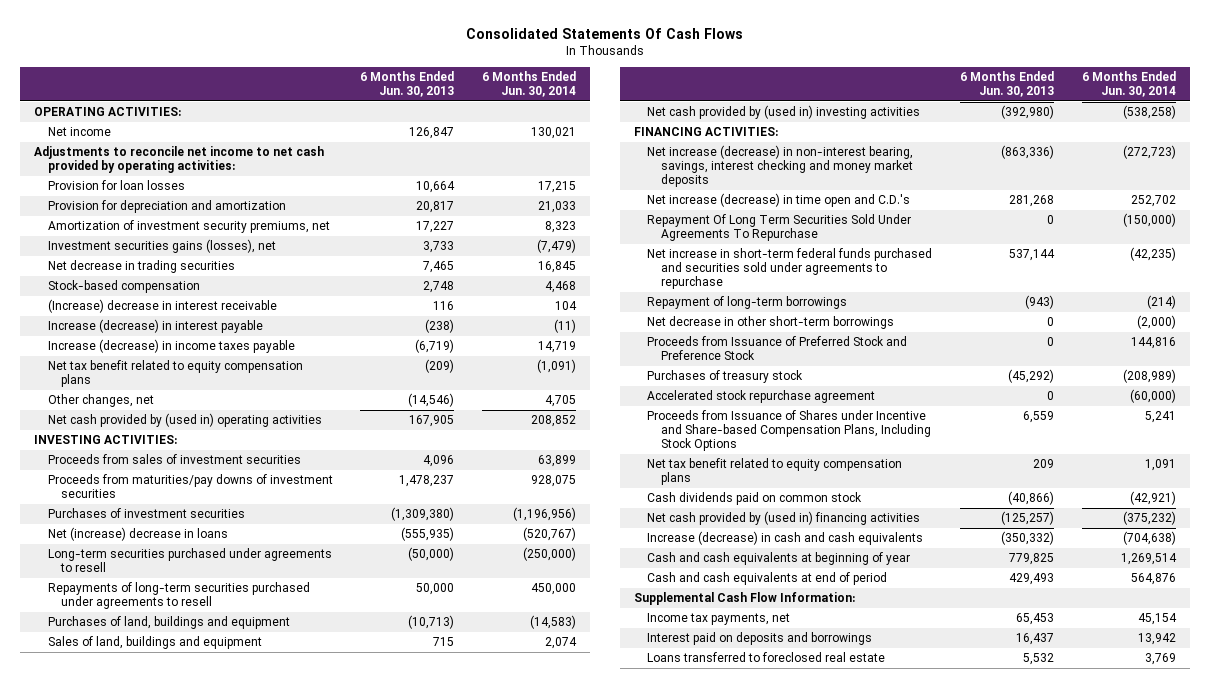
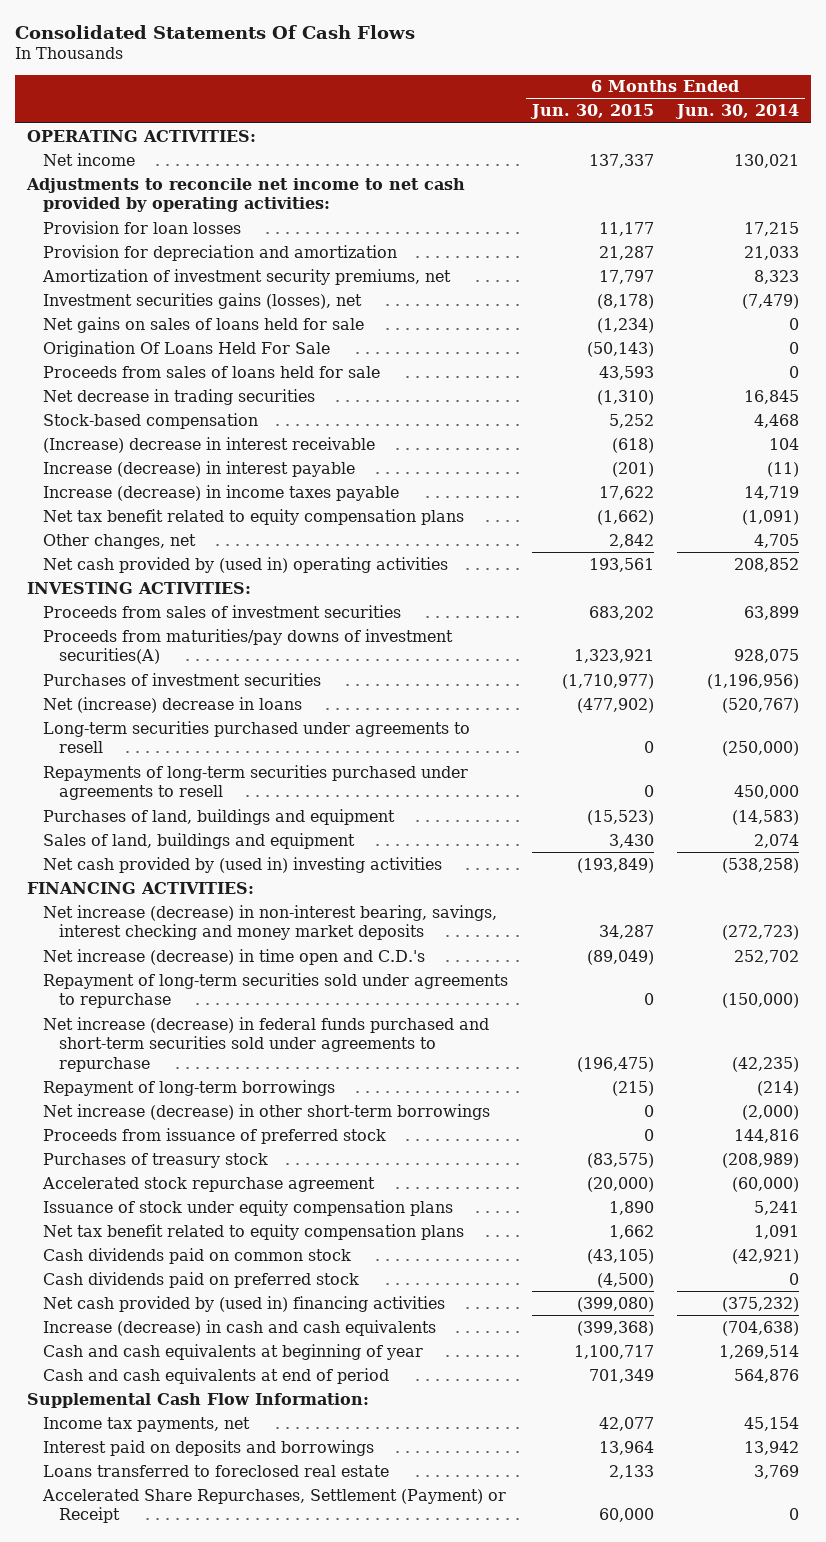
- | 6 Months Ended Jun. 30, 2013 | 6 Months Ended Jun. 30, 2014
+ | 6 Months Ended Jun. 30, 2015 | 6 Months Ended Jun. 30, 2014
+ Net gains on sales of loans held for sale | (1,234) | 0
+ Origination Of Loans Held For Sale | (50,143) | 0
+ Proceeds from sales of loans held for sale | 43,593 | 0
- Proceeds from maturities/pay downs of investment securities | 1,478,237 | 928,075
+ Proceeds from maturities/pay downs of investment securities(A) | 1,323,921 | 928,075
- Repayment Of Long Term Securities Sold Under Agreements To Repurchase | 0 | (150,000)
- Net increase in short-term federal funds purchased and securities sold under agreements to repurchase | 537,144 | (42,235)
+ Repayment of long-term securities sold under agreements to repurchase | 0 | (150,000)
+ Net increase (decrease) in federal funds purchased and short-term securities sold under agreements to repurchase | (196,475) | (42,235)
- Net decrease in other short-term borrowings | 0 | (2,000)
- Proceeds from Issuance of Preferred Stock and Preference Stock | 0 | 144,816
+ Net increase (decrease) in other short-term borrowings | 0 | (2,000)
+ Proceeds from issuance of preferred stock | 0 | 144,816
- Proceeds from Issuance of Shares under Incentive and Share-based Compensation Plans, Including Stock Options | 6,559 | 5,241
+ Issuance of stock under equity compensation plans | 1,890 | 5,241
+ Cash dividends paid on preferred stock | (4,500) | 0
+ Accelerated Share Repurchases, Settlement (Payment) or Receipt | 60,000 | 0

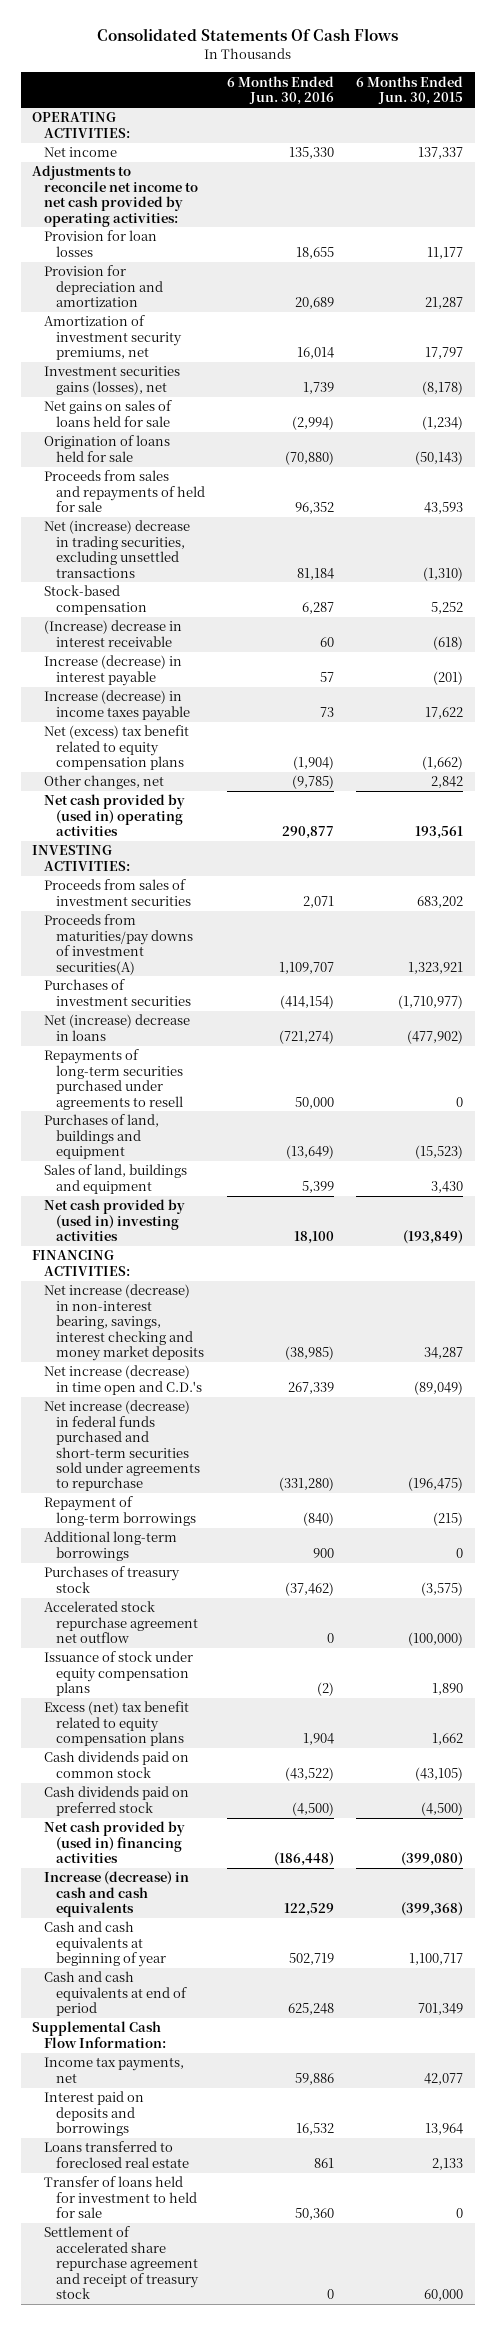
- | 6 Months Ended Jun. 30, 2015 | 6 Months Ended Jun. 30, 2014
+ | 6 Months Ended Jun. 30, 2016 | 6 Months Ended Jun. 30, 2015
- Origination Of Loans Held For Sale | (50,143) | 0
- Proceeds from sales of loans held for sale | 43,593 | 0
- Net decrease in trading securities | (1,310) | 16,845
+ Origination of loans held for sale | (70,880) | (50,143)
+ Proceeds from sales and repayments of held for sale | 96,352 | 43,593
+ Net (increase) decrease in trading securities, excluding unsettled transactions | 81,184 | (1,310)
- Net tax benefit related to equity compensation plans | (1,662) | (1,091)
+ Net (excess) tax benefit related to equity compensation plans | (1,904) | (1,662)
- Long-term securities purchased under agreements to resell | 0 | (250,000)
- Repayment of long-term securities sold under agreements to repurchase | 0 | (150,000)
- Net increase (decrease) in other short-term borrowings | 0 | (2,000)
- Proceeds from issuance of preferred stock | 0 | 144,816
- Purchases of treasury stock | (83,575) | (208,989)
- Accelerated stock repurchase agreement | (20,000) | (60,000)
+ Additional long-term borrowings | 900 | 0
+ Purchases of treasury stock | (37,462) | (3,575)
+ Accelerated stock repurchase agreement net outflow | 0 | (100,000)
- Net tax benefit related to equity compensation plans | 1,662 | 1,091
+ Excess (net) tax benefit related to equity compensation plans | 1,904 | 1,662
- Accelerated Share Repurchases, Settlement (Payment) or Receipt | 60,000 | 0
+ Transfer of loans held for investment to held for sale | 50,360 | 0
+ Settlement of accelerated share repurchase agreement and receipt of treasury stock | 0 | 60,000

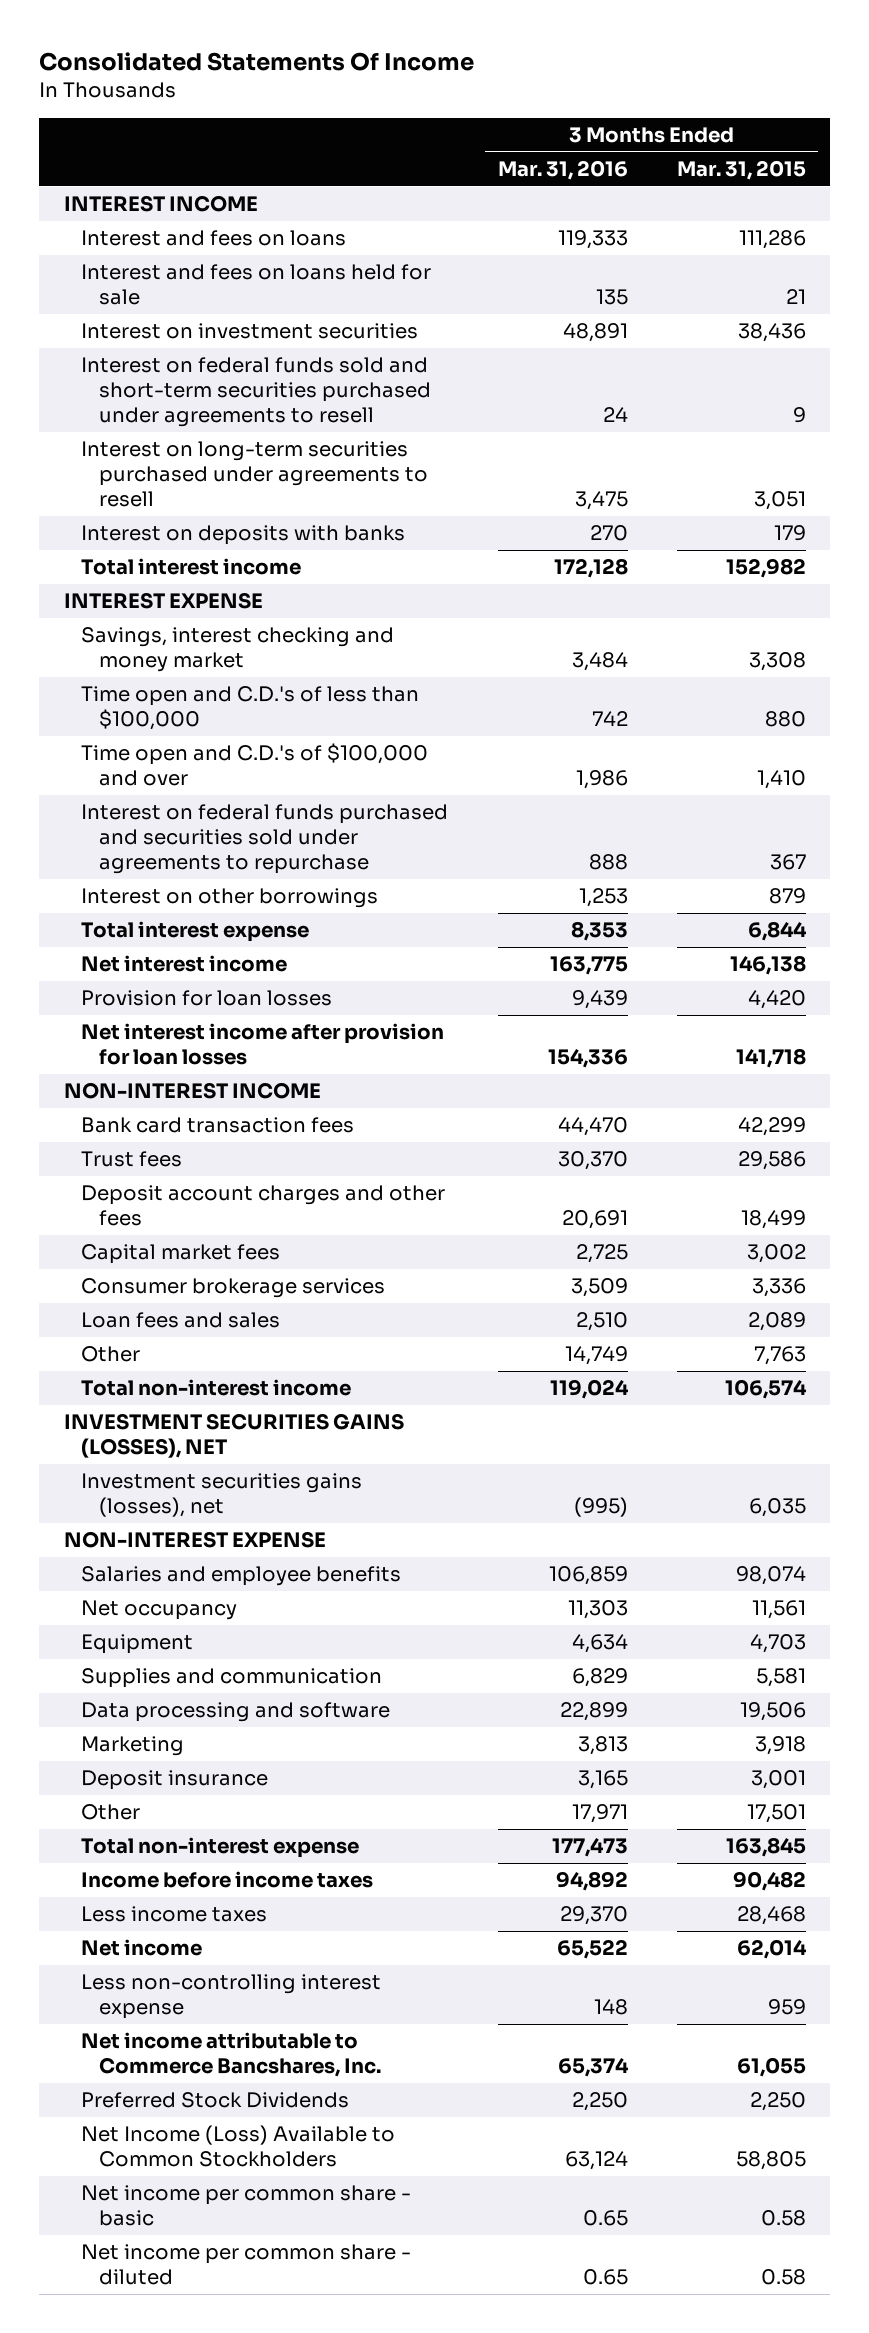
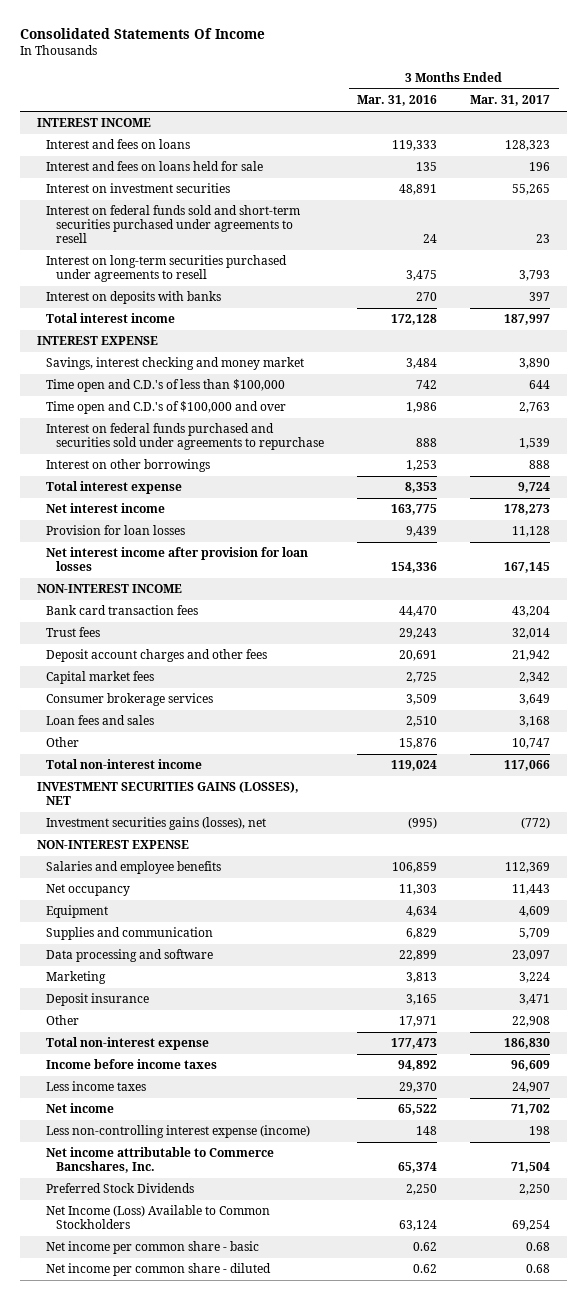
- | 3 Months Ended Mar. 31, 2016 | 3 Months Ended Mar. 31, 2015
+ | 3 Months Ended Mar. 31, 2016 | 3 Months Ended Mar. 31, 2017
- Trust fees | 30,370 | 29,586
+ Trust fees | 29,243 | 32,014
- Other | 14,749 | 7,763
+ Other | 15,876 | 10,747
- Less non-controlling interest expense | 148 | 959
+ Less non-controlling interest expense (income) | 148 | 198
- Net income per common share - basic | 0.65 | 0.58
- Net income per common share - diluted | 0.65 | 0.58
+ Net income per common share - basic | 0.62 | 0.68
+ Net income per common share - diluted | 0.62 | 0.68

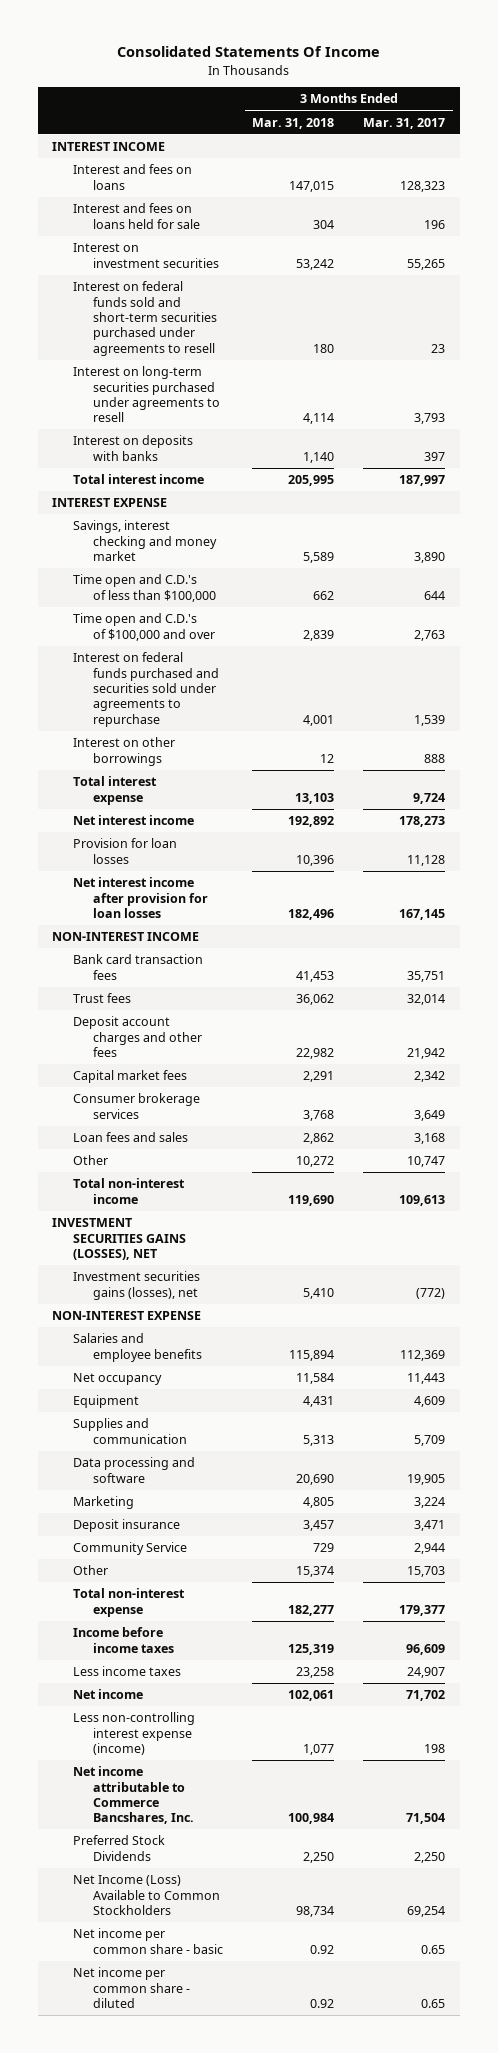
- | 3 Months Ended Mar. 31, 2016 | 3 Months Ended Mar. 31, 2017
+ | 3 Months Ended Mar. 31, 2018 | 3 Months Ended Mar. 31, 2017
- Bank card transaction fees | 44,470 | 43,204
+ Bank card transaction fees | 41,453 | 35,751
- Total non-interest income | 119,024 | 117,066
+ Total non-interest income | 119,690 | 109,613
- Data processing and software | 22,899 | 23,097
+ Data processing and software | 20,690 | 19,905
- Other | 17,971 | 22,908
- Total non-interest expense | 177,473 | 186,830
+ Community Service | 729 | 2,944
+ Other | 15,374 | 15,703
+ Total non-interest expense | 182,277 | 179,377
- Net income per common share - basic | 0.62 | 0.68
- Net income per common share - diluted | 0.62 | 0.68
+ Net income per common share - basic | 0.92 | 0.65
+ Net income per common share - diluted | 0.92 | 0.65

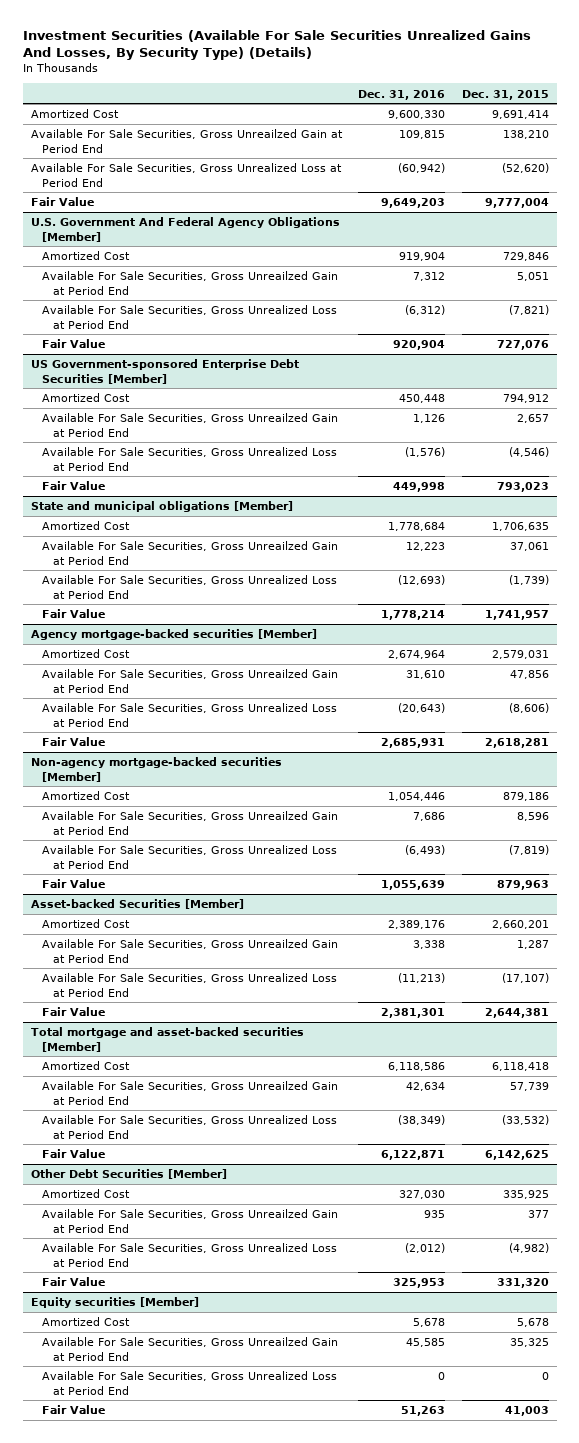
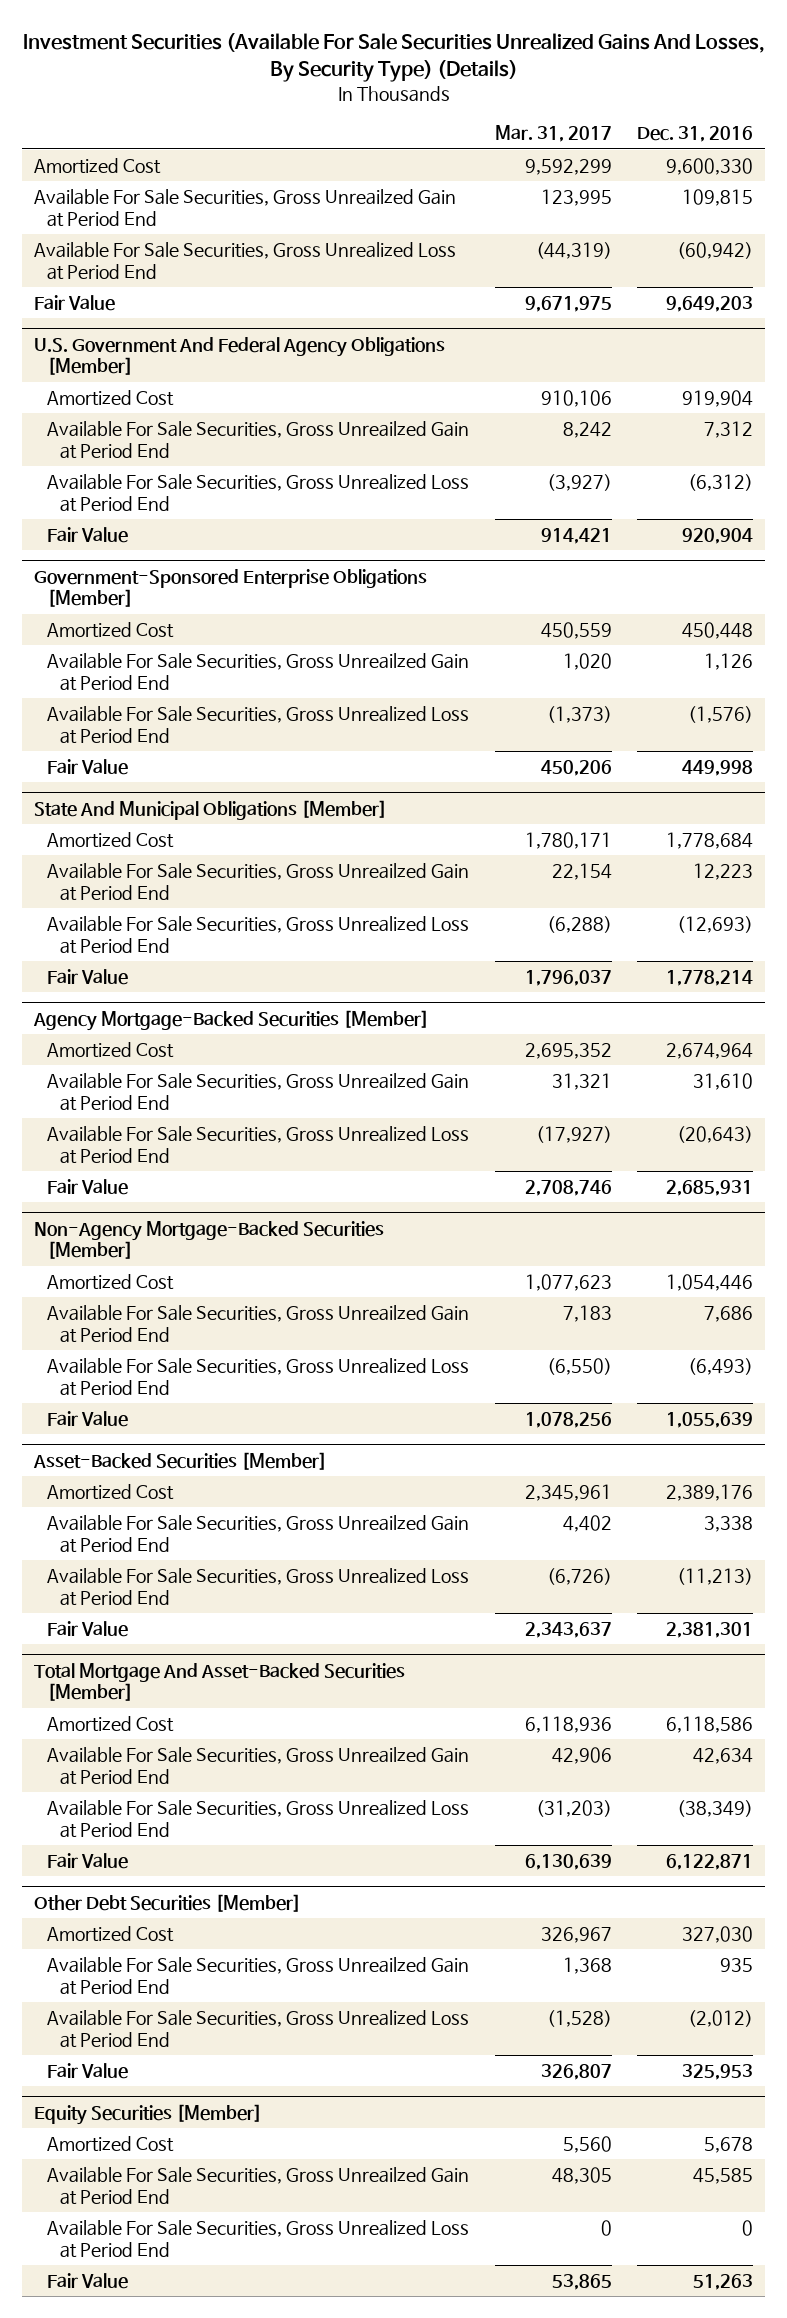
- | Dec. 31, 2016 | Dec. 31, 2015
+ | Mar. 31, 2017 | Dec. 31, 2016
- US Government-sponsored Enterprise Debt Securities [Member]
+ Government-Sponsored Enterprise Obligations [Member]
- State and municipal obligations [Member]
+ State And Municipal Obligations [Member]
- Agency mortgage-backed securities [Member]
+ Agency Mortgage-Backed Securities [Member]
- Non-agency mortgage-backed securities [Member]
+ Non-Agency Mortgage-Backed Securities [Member]
- Asset-backed Securities [Member]
+ Asset-Backed Securities [Member]
- Total mortgage and asset-backed securities [Member]
+ Total Mortgage And Asset-Backed Securities [Member]
- Equity securities [Member]
+ Equity Securities [Member]

